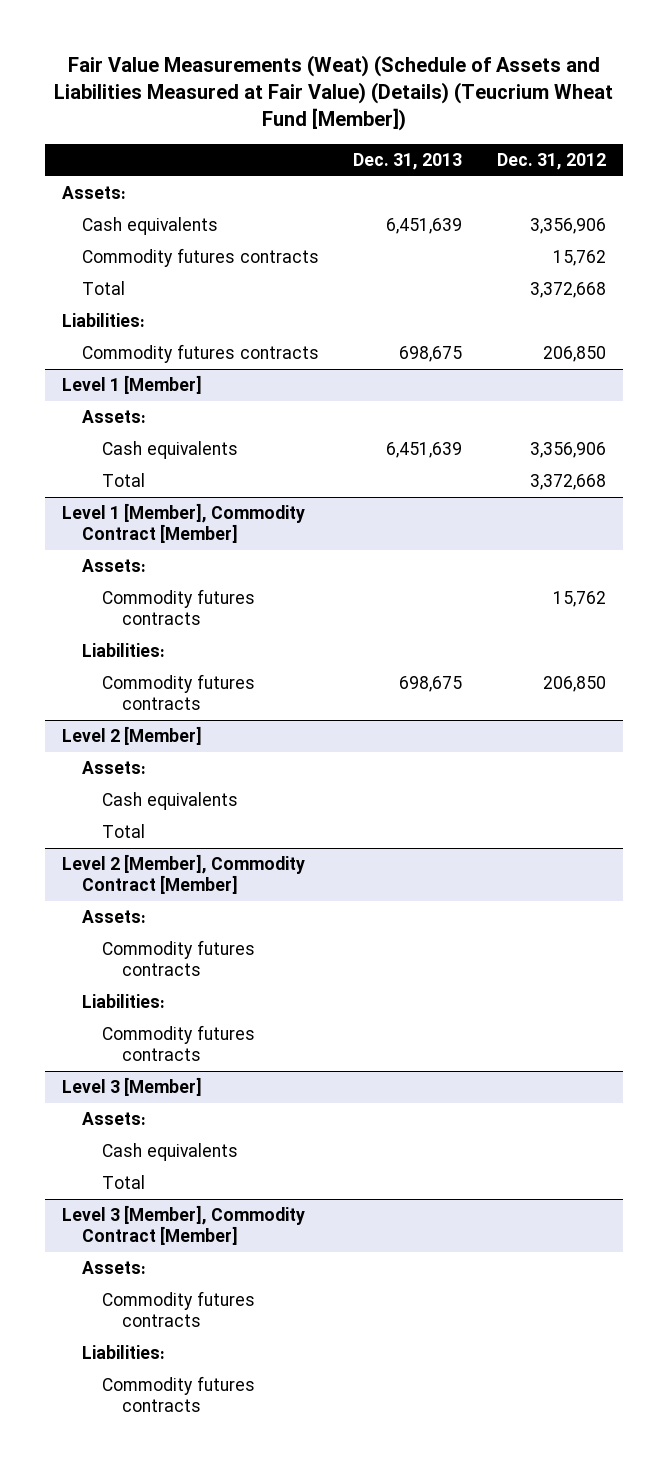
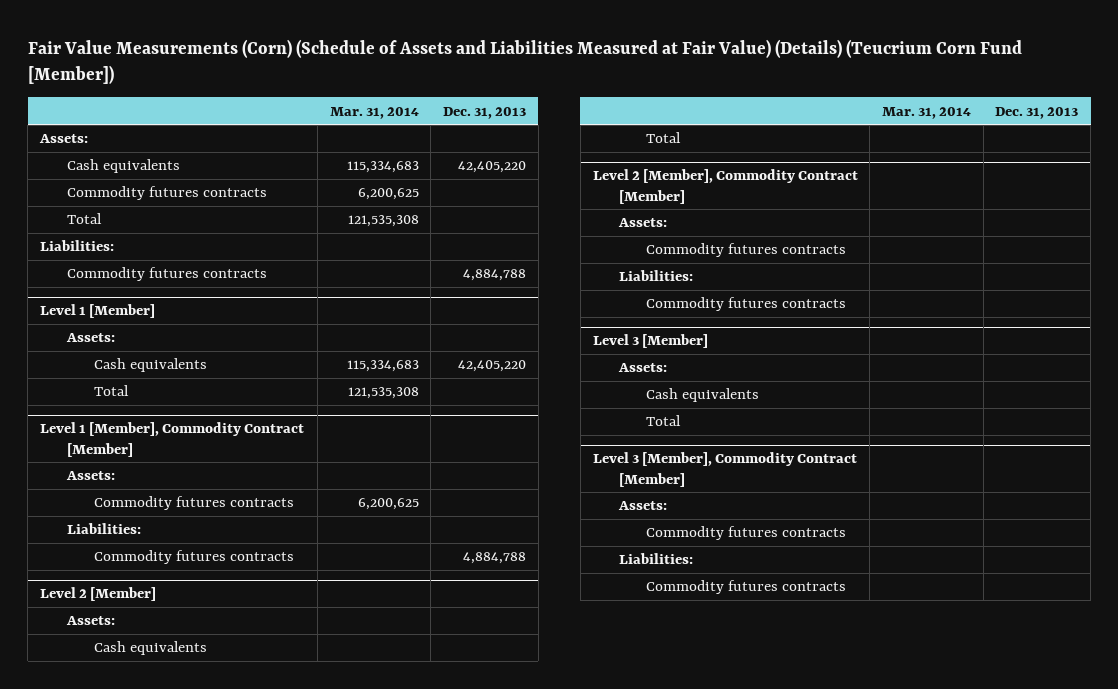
- Fair Value Measurements (Weat) (Schedule of Assets and Liabilities Measured at Fair Value) (Details) (Teucrium Wheat Fund [Member])
+ Fair Value Measurements (Corn) (Schedule of Assets and Liabilities Measured at Fair Value) (Details) (Teucrium Corn Fund [Member])
- | Dec. 31, 2013 | Dec. 31, 2012
+ | Mar. 31, 2014 | Dec. 31, 2013
- Cash equivalents | 6,451,639 | 3,356,906
+ Cash equivalents | 115,334,683 | 42,405,220
- Commodity futures contracts | 698,675 | 206,850
+ Commodity futures contracts | | 4,884,788
@ Level 1 [Member]
- Cash equivalents | 6,451,639 | 3,356,906
+ Cash equivalents | 115,334,683 | 42,405,220
@ Level 1 [Member], Commodity Contract [Member]
- Commodity futures contracts | 698,675 | 206,850
+ Commodity futures contracts | | 4,884,788

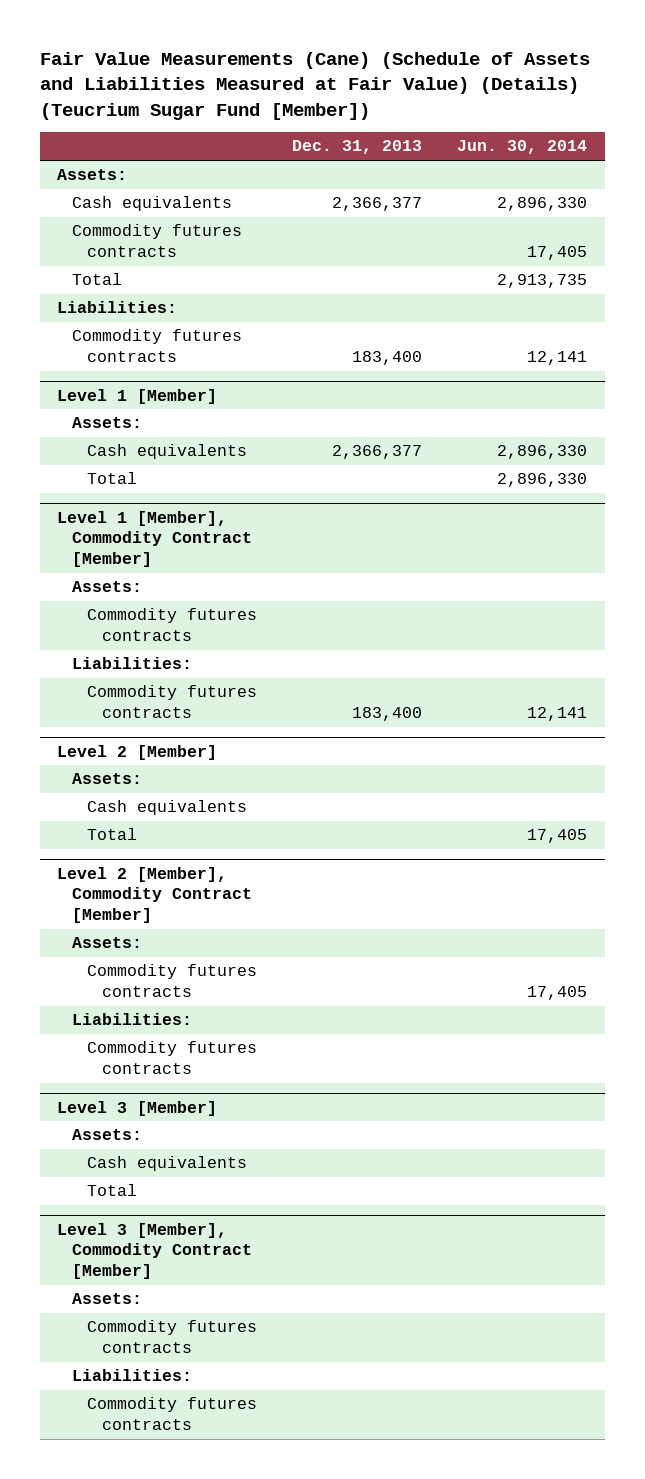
- Fair Value Measurements (Corn) (Schedule of Assets and Liabilities Measured at Fair Value) (Details) (Teucrium Corn Fund [Member])
+ Fair Value Measurements (Cane) (Schedule of Assets and Liabilities Measured at Fair Value) (Details) (Teucrium Sugar Fund [Member])
- | Mar. 31, 2014 | Dec. 31, 2013
+ | Dec. 31, 2013 | Jun. 30, 2014
- Cash equivalents | 115,334,683 | 42,405,220
+ Cash equivalents | 2,366,377 | 2,896,330
- Commodity futures contracts | | 4,884,788
+ Commodity futures contracts | 183,400 | 12,141
@ Level 1 [Member]
- Cash equivalents | 115,334,683 | 42,405,220
+ Cash equivalents | 2,366,377 | 2,896,330
@ Level 1 [Member], Commodity Contract [Member]
- Commodity futures contracts | | 4,884,788
+ Commodity futures contracts | 183,400 | 12,141

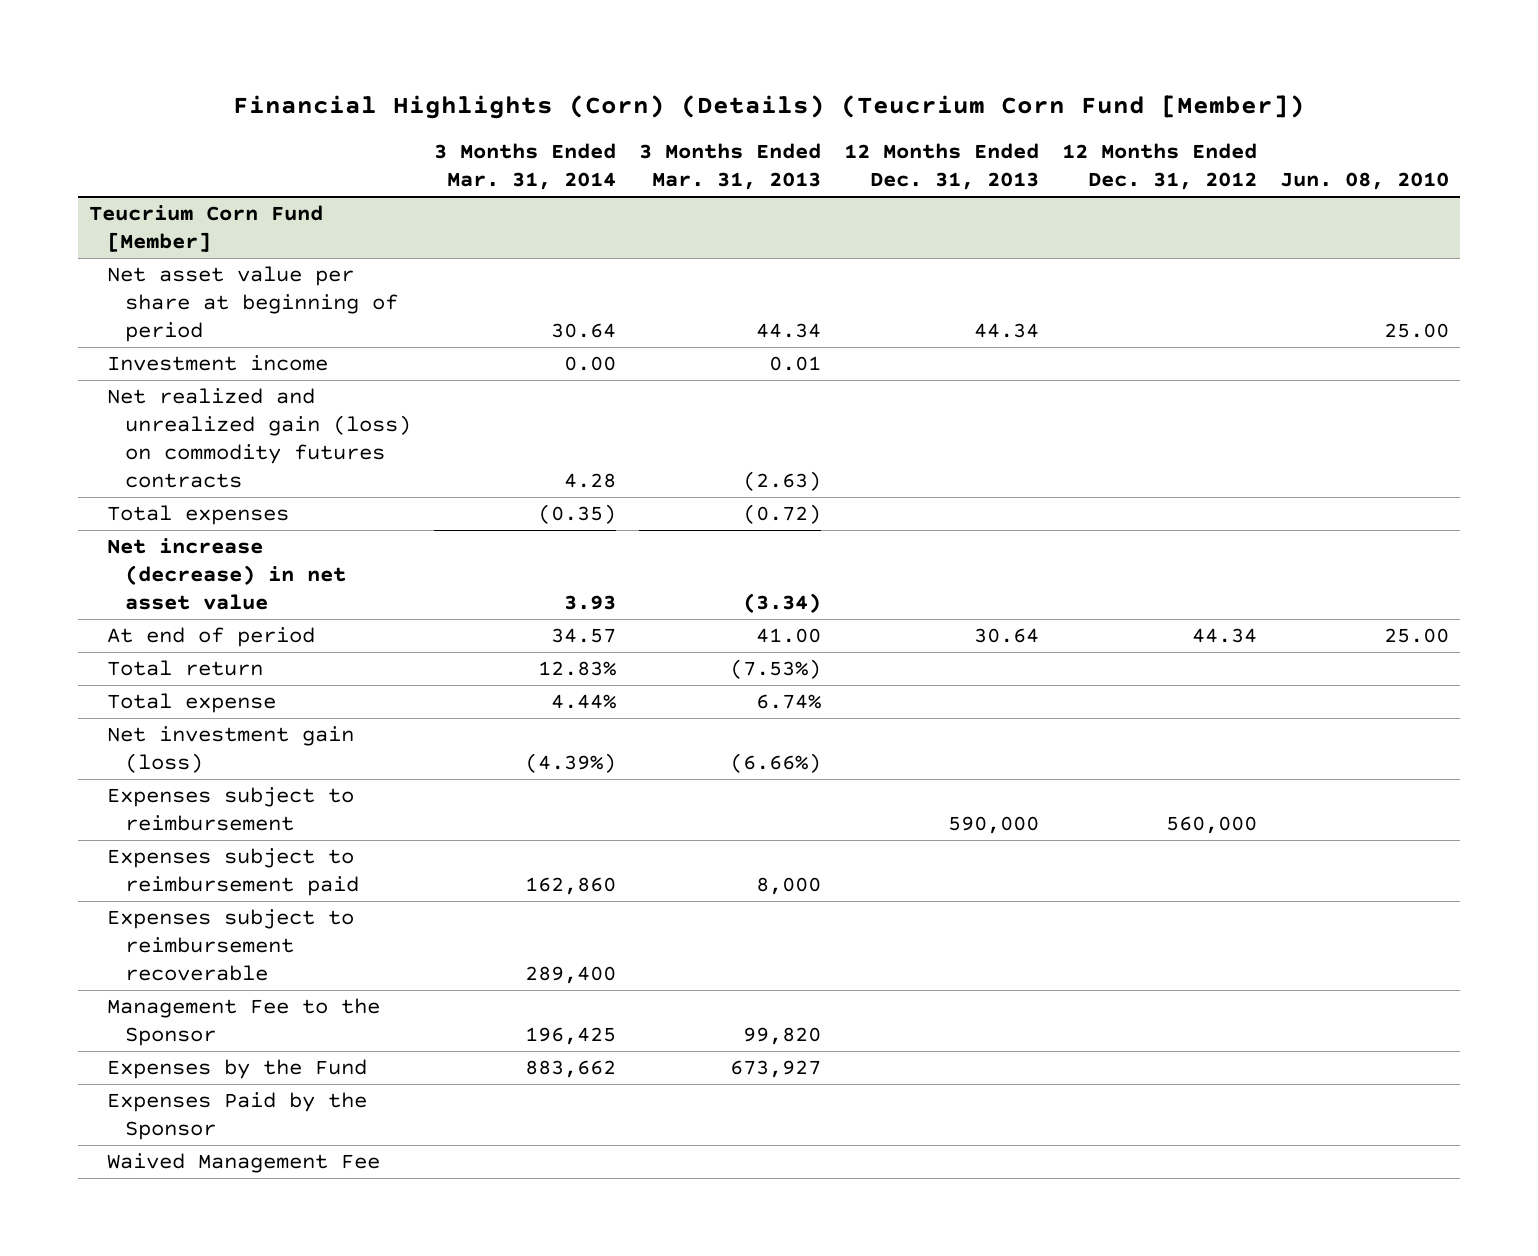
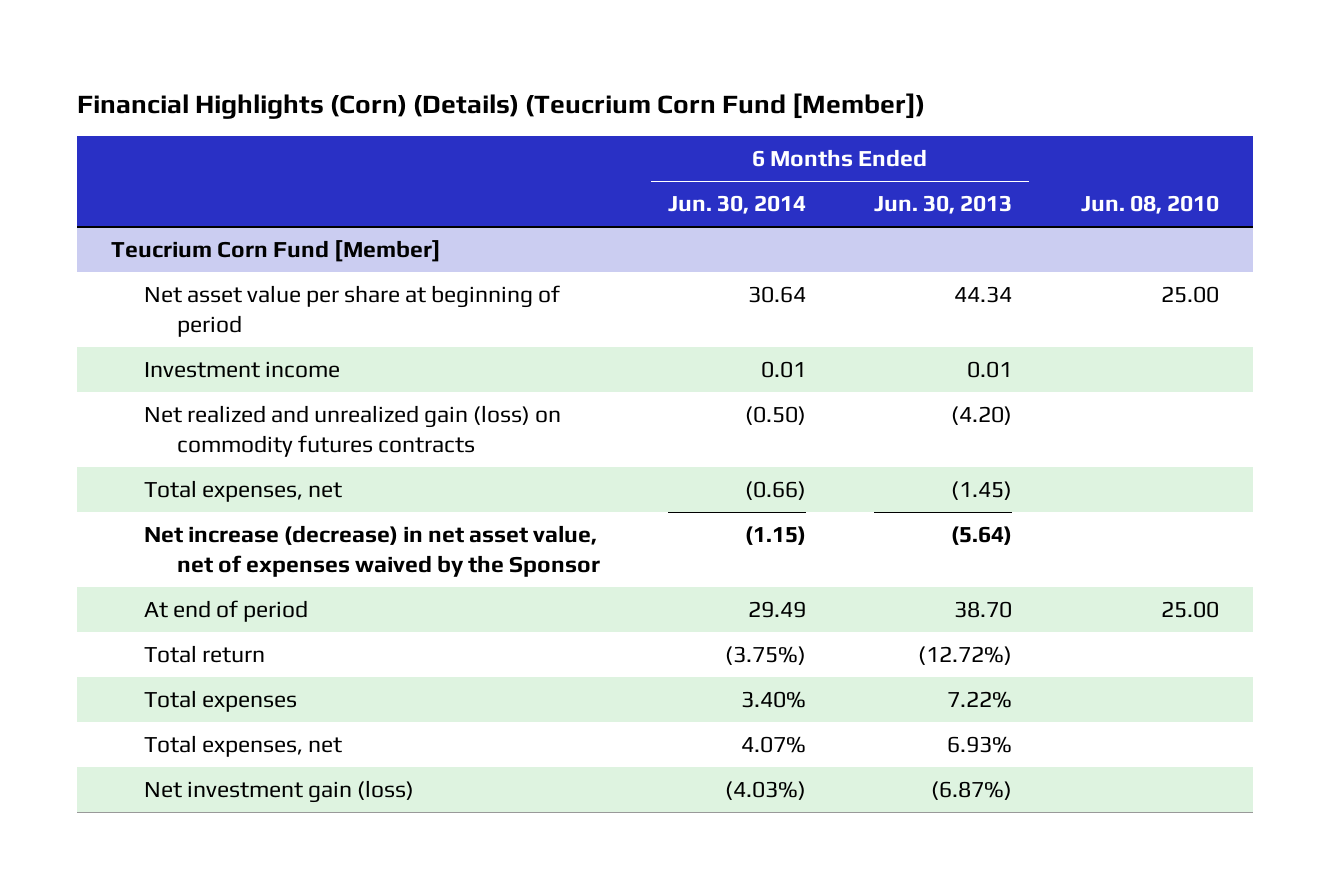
- | 3 Months Ended Mar. 31, 2014 | 3 Months Ended Mar. 31, 2013 | 12 Months Ended Dec. 31, 2013 | 12 Months Ended Dec. 31, 2012 | Jun. 08, 2010
+ | 6 Months Ended Jun. 30, 2014 | 6 Months Ended Jun. 30, 2013 | Jun. 08, 2010
@ Teucrium Corn Fund [Member]
- Net increase (decrease) in net asset value | 3.93 | (3.34) | | |
+ Total expenses, net | (0.66) | (1.45) |
+ Net increase (decrease) in net asset value, net of expenses waived by the Sponsor | (1.15) | (5.64) |
- Total expense | 4.44% | 6.74% | | |
moved down: Total expenses | 3.40% | 7.22% |
+ Total expenses, net | 4.07% | 6.93% |
- Expenses subject to reimbursement | | | 590,000 | 560,000 |
- Expenses subject to reimbursement paid | 162,860 | 8,000 | | |
- Expenses subject to reimbursement recoverable | 289,400 | | | |
- Management Fee to the Sponsor | 196,425 | 99,820 | | |
- Expenses by the Fund | 883,662 | 673,927 | | |
- Expenses Paid by the Sponsor
- Waived Management Fee

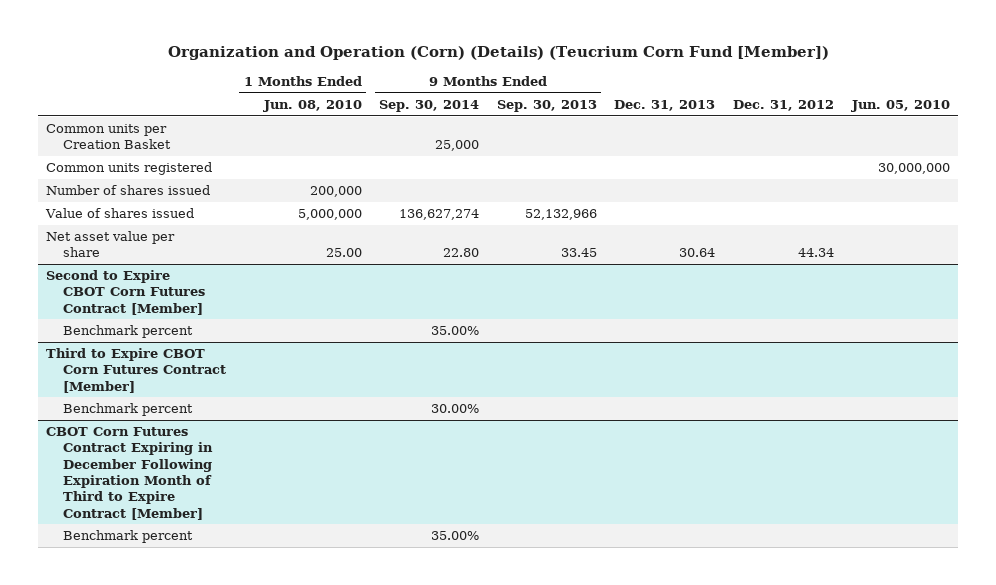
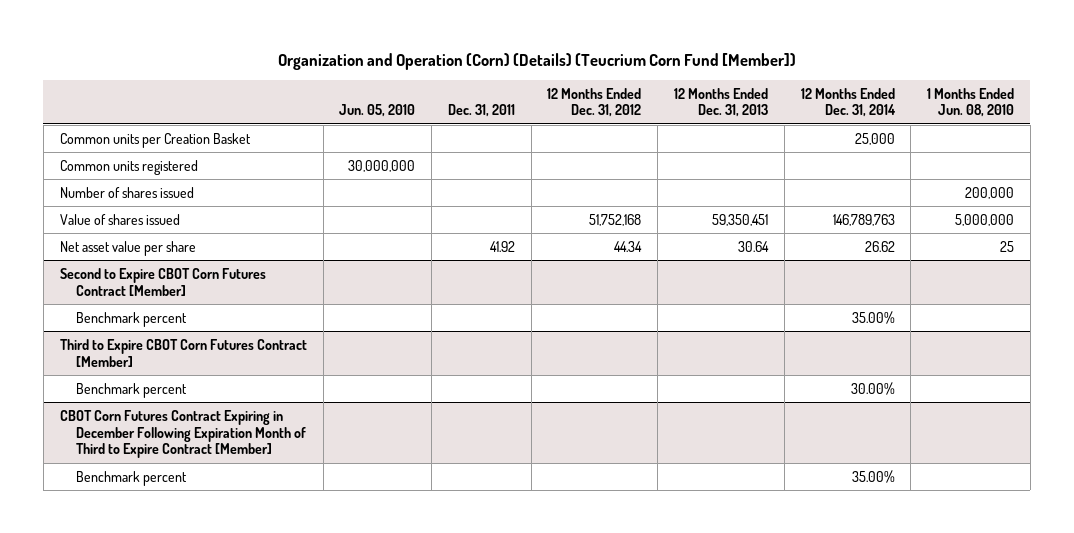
- | 1 Months Ended Jun. 08, 2010 | 9 Months Ended Sep. 30, 2014 | 9 Months Ended Sep. 30, 2013 | Dec. 31, 2013 | Dec. 31, 2012 | Jun. 05, 2010
+ | Jun. 05, 2010 | Dec. 31, 2011 | 12 Months Ended Dec. 31, 2012 | 12 Months Ended Dec. 31, 2013 | 12 Months Ended Dec. 31, 2014 | 1 Months Ended Jun. 08, 2010
- Net asset value per share | 25.00 | 22.80 | 33.45 | 30.64 | 44.34 |
+ Net asset value per share | | 41.92 | 44.34 | 30.64 | 26.62 | 25

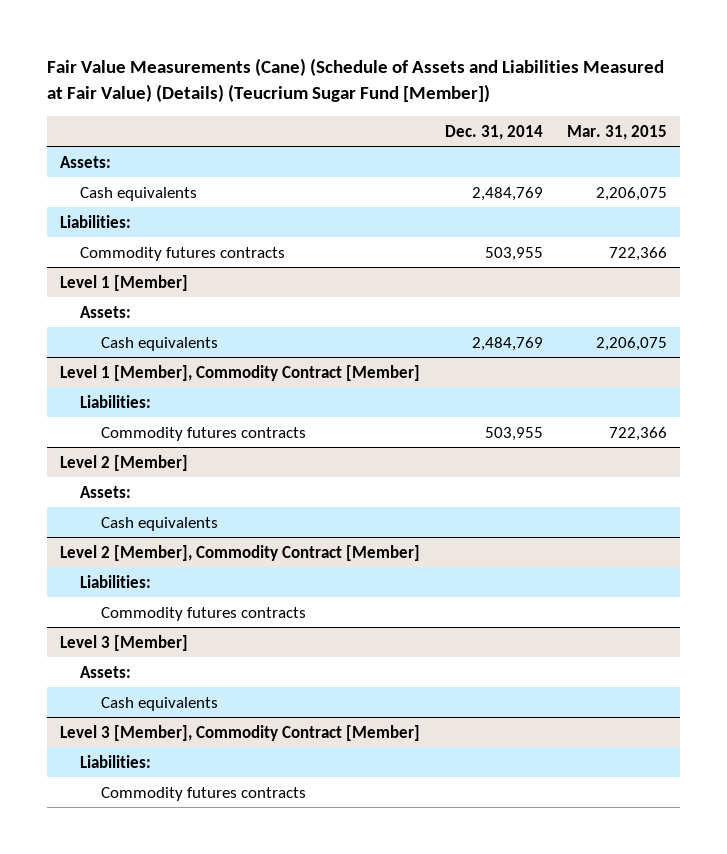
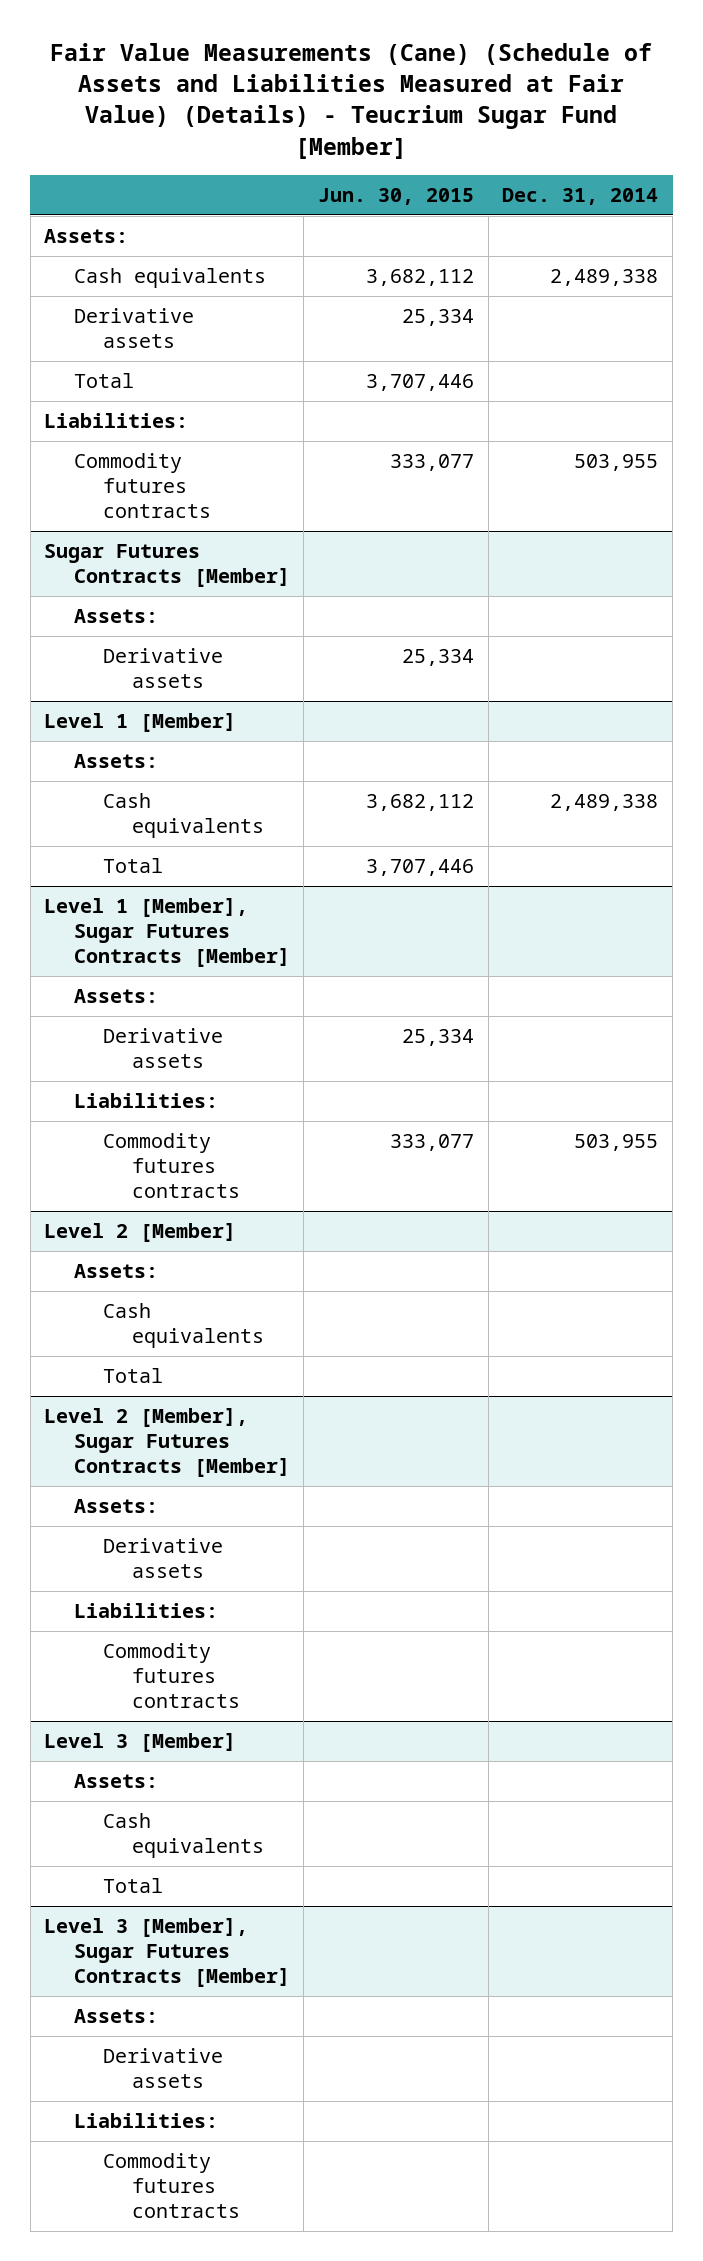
- Fair Value Measurements (Cane) (Schedule of Assets and Liabilities Measured at Fair Value) (Details) (Teucrium Sugar Fund [Member])
+ Fair Value Measurements (Cane) (Schedule of Assets and Liabilities Measured at Fair Value) (Details) - Teucrium Sugar Fund [Member]
- | Dec. 31, 2014 | Mar. 31, 2015
+ | Jun. 30, 2015 | Dec. 31, 2014
- Cash equivalents | 2,484,769 | 2,206,075
+ Cash equivalents | 3,682,112 | 2,489,338
+ Derivative assets | 25,334 |
+ Total | 3,707,446 |
+ Sugar Futures Contracts [Member]
+ Assets:
+ Derivative assets | 25,334 |
@ Level 1 [Member]
- Cash equivalents | 2,484,769 | 2,206,075
- Level 1 [Member], Commodity Contract [Member]
@ Level 1 [Member]
+ Cash equivalents | 3,682,112 | 2,489,338
+ Total | 3,707,446 |
+ Level 1 [Member], Sugar Futures Contracts [Member]
+ Assets:
+ Derivative assets | 25,334 |
- Level 2 [Member], Commodity Contract [Member]
@ Level 2 [Member]
+ Total
+ Level 2 [Member], Sugar Futures Contracts [Member]
+ Assets:
+ Derivative assets
- Level 3 [Member], Commodity Contract [Member]
@ Level 3 [Member]
+ Total
+ Level 3 [Member], Sugar Futures Contracts [Member]
+ Assets:
+ Derivative assets

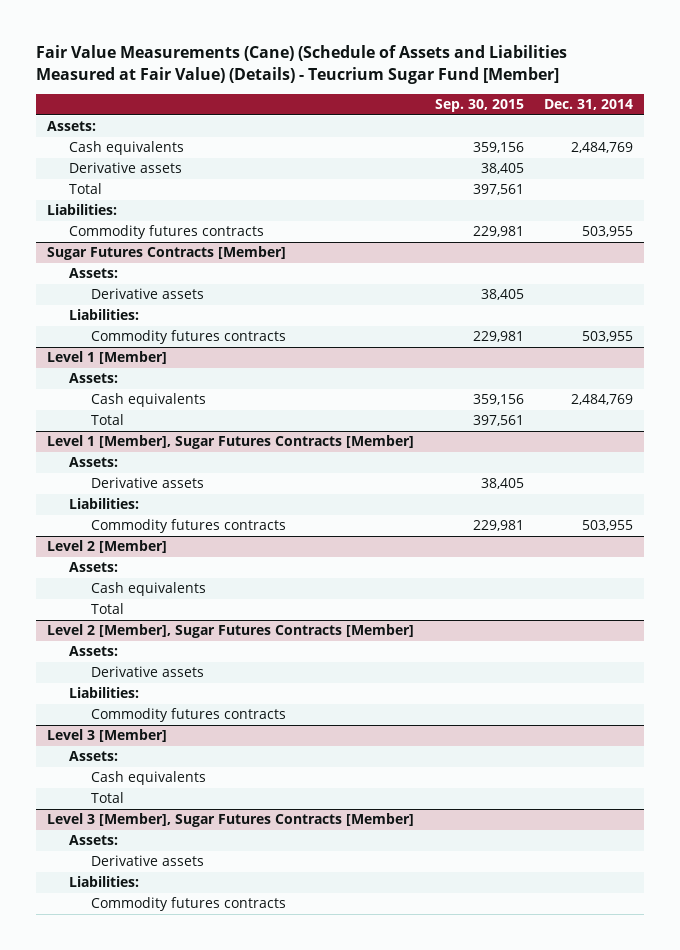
- | Jun. 30, 2015 | Dec. 31, 2014
+ | Sep. 30, 2015 | Dec. 31, 2014
- Cash equivalents | 3,682,112 | 2,489,338
+ Cash equivalents | 359,156 | 2,484,769
@ Sugar Futures Contracts [Member]
+ Liabilities:
+ Commodity futures contracts | 229,981 | 503,955
@ Level 1 [Member]
- Cash equivalents | 3,682,112 | 2,489,338
+ Cash equivalents | 359,156 | 2,484,769

